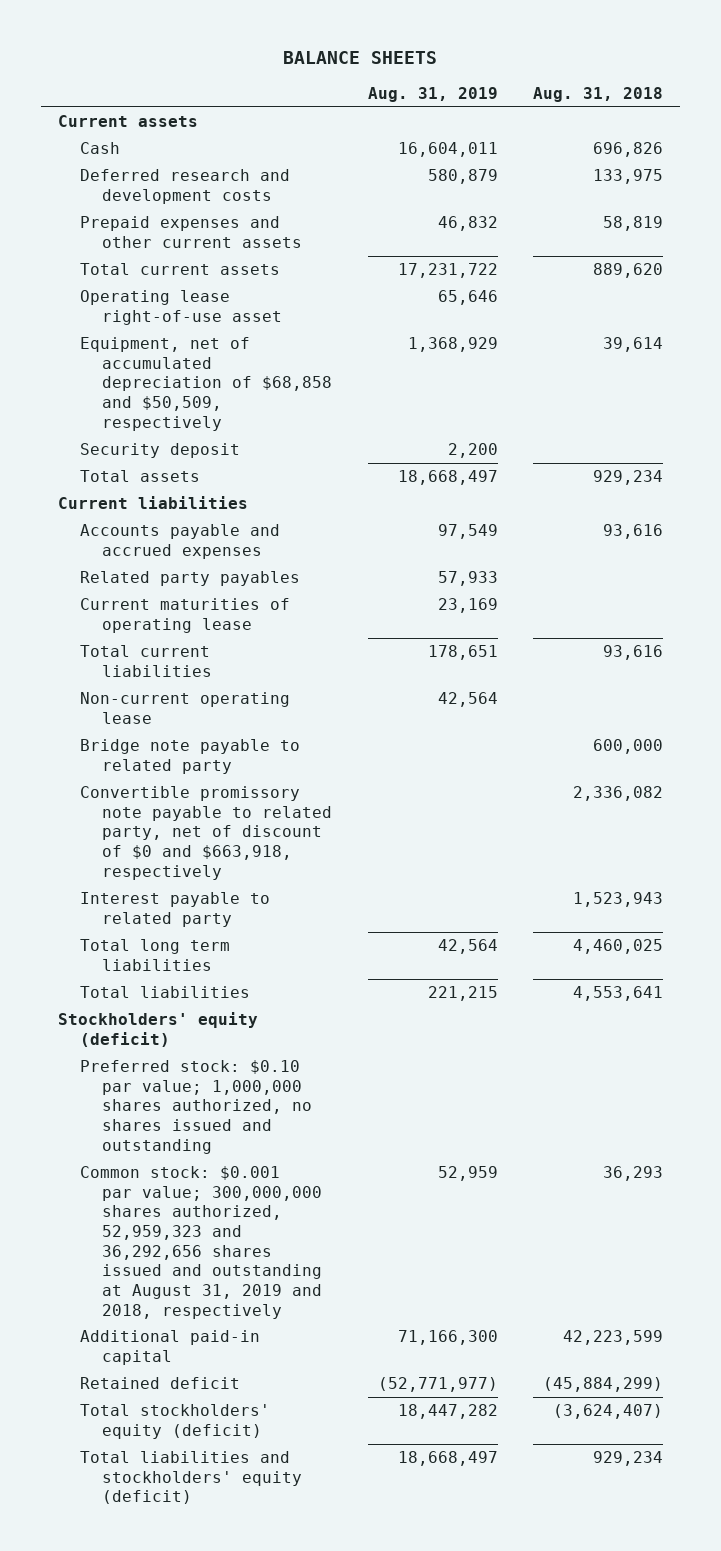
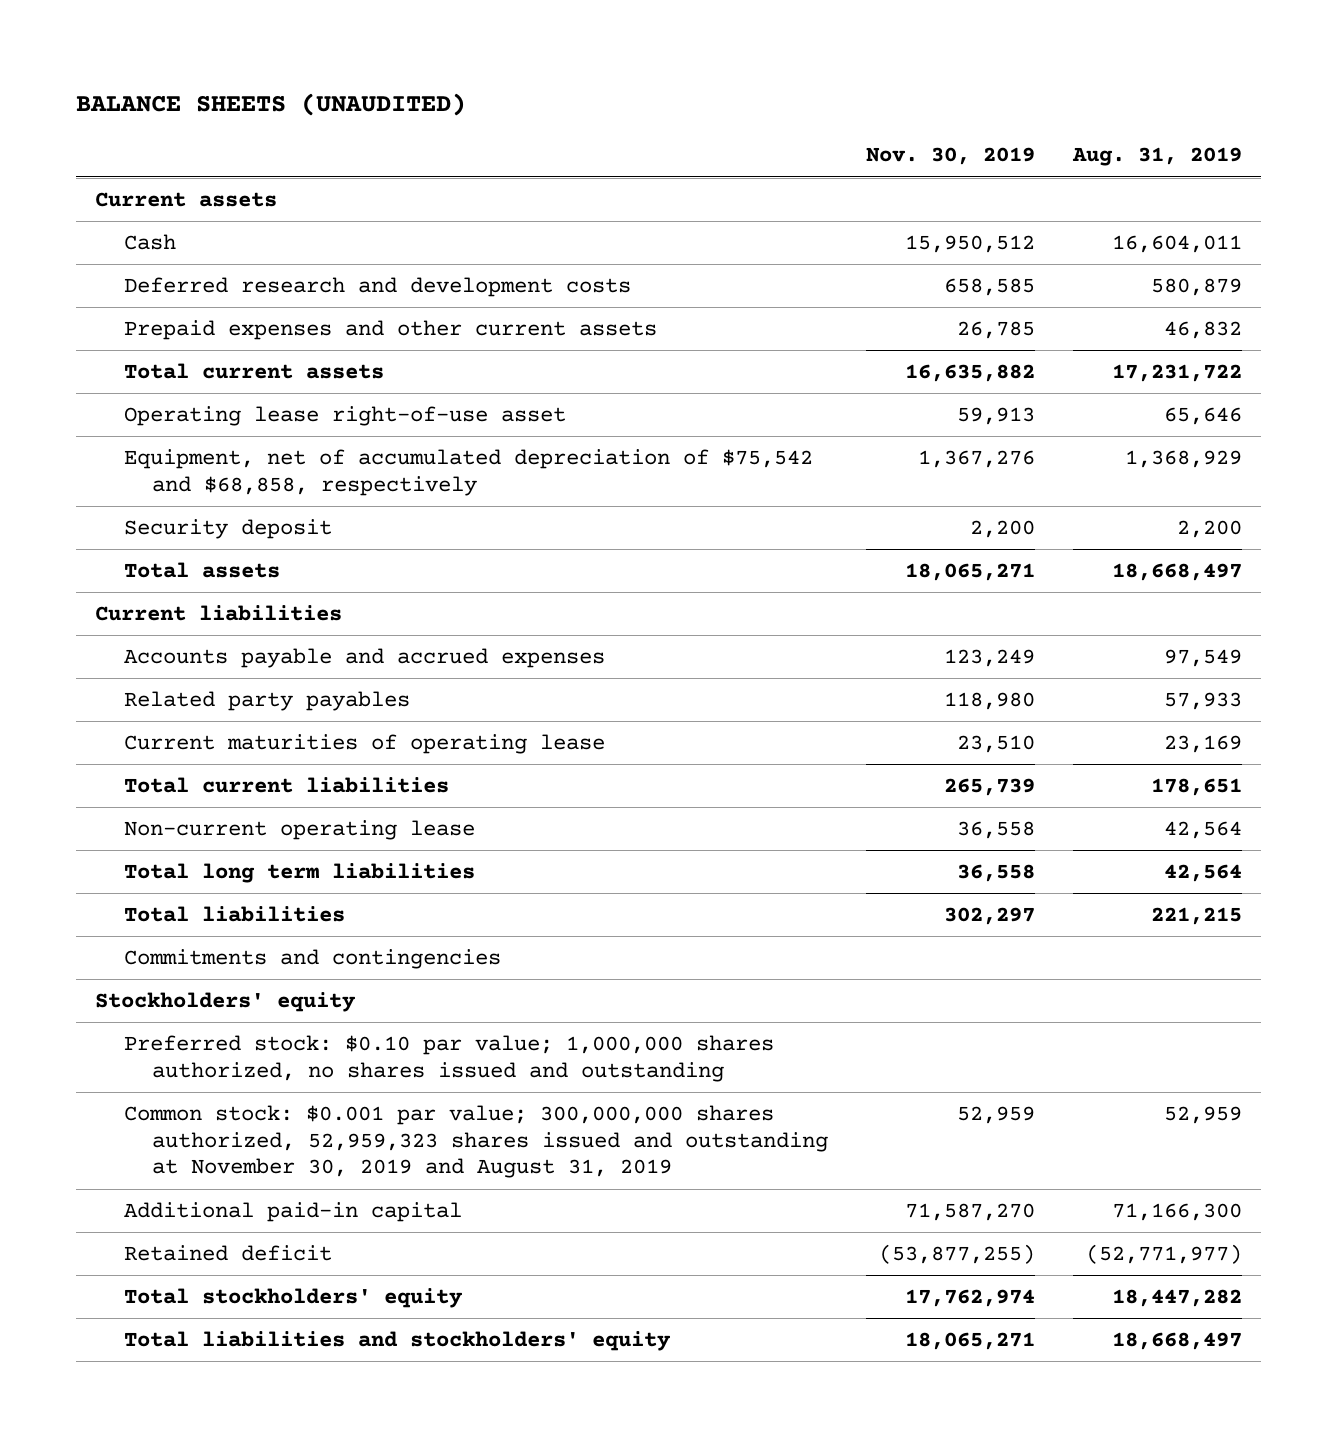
- BALANCE SHEETS
+ BALANCE SHEETS (UNAUDITED)
- | Aug. 31, 2019 | Aug. 31, 2018
+ | Nov. 30, 2019 | Aug. 31, 2019
- Equipment, net of accumulated depreciation of $68,858 and $50,509, respectively | 1,368,929 | 39,614
+ Equipment, net of accumulated depreciation of $75,542 and $68,858, respectively | 1,367,276 | 1,368,929
- Bridge note payable to related party | | 600,000
- Convertible promissory note payable to related party, net of discount of $0 and $663,918, respectively | | 2,336,082
- Interest payable to related party | | 1,523,943
- Stockholders' equity (deficit)
+ Commitments and contingencies
+ Stockholders' equity
- Common stock: $0.001 par value; 300,000,000 shares authorized, 52,959,323 and 36,292,656 shares issued and outstanding at August 31, 2019 and 2018, respectively | 52,959 | 36,293
+ Common stock: $0.001 par value; 300,000,000 shares authorized, 52,959,323 shares issued and outstanding at November 30, 2019 and August 31, 2019 | 52,959 | 52,959
- Total stockholders' equity (deficit) | 18,447,282 | (3,624,407)
- Total liabilities and stockholders' equity (deficit) | 18,668,497 | 929,234
+ Total stockholders' equity | 17,762,974 | 18,447,282
+ Total liabilities and stockholders' equity | 18,065,271 | 18,668,497

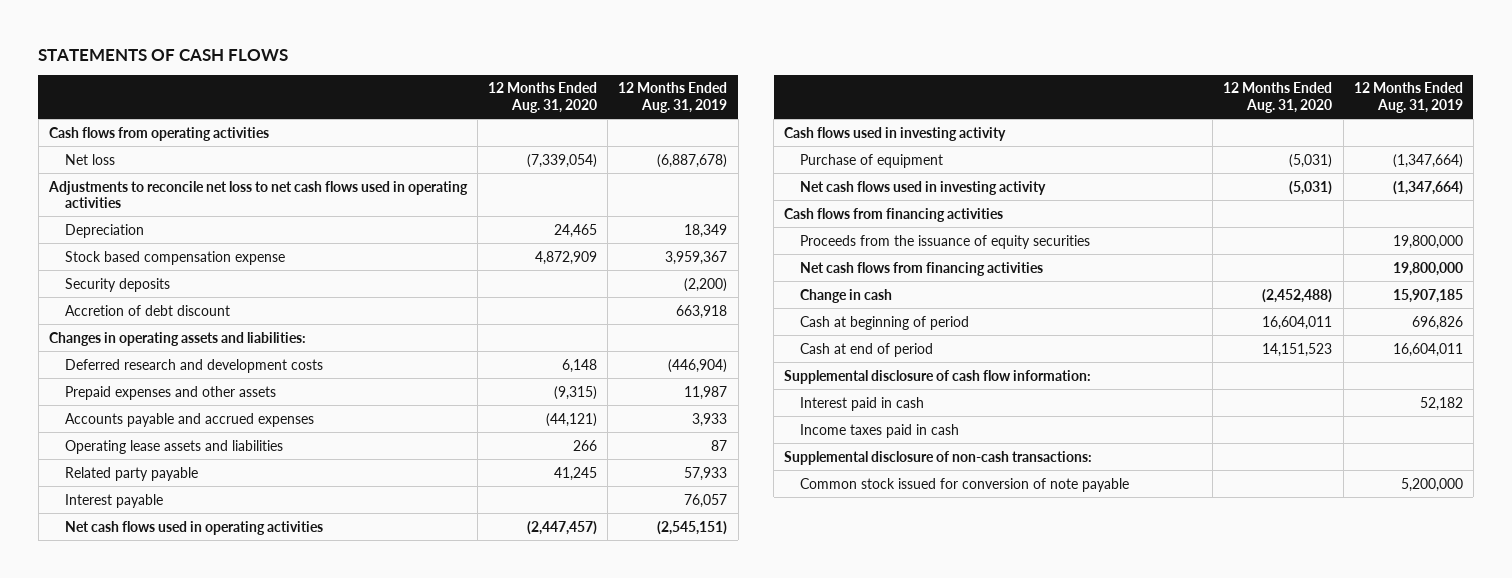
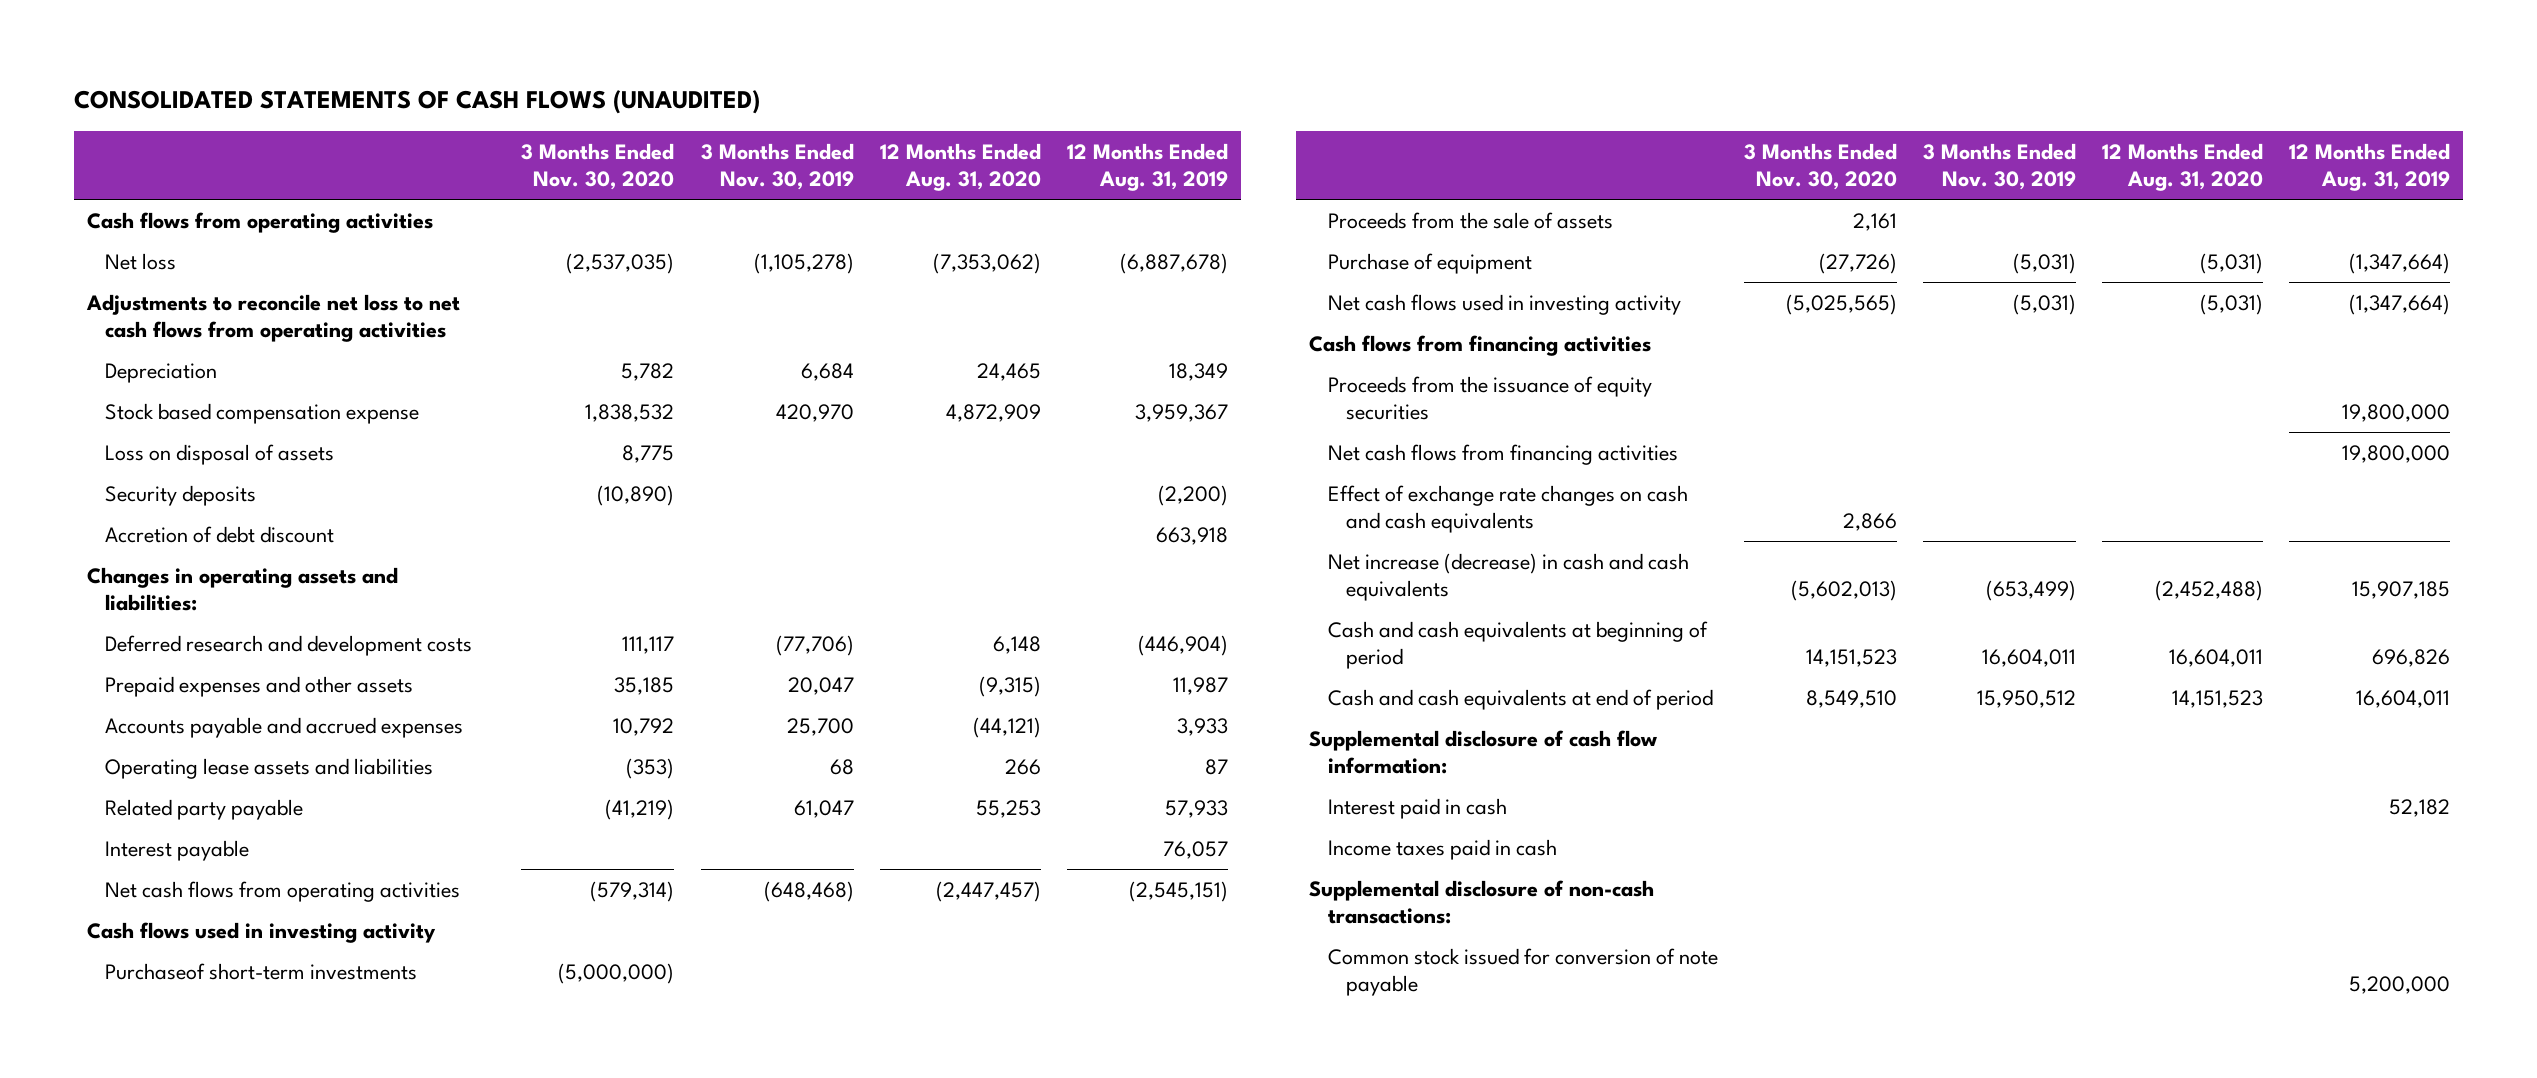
- STATEMENTS OF CASH FLOWS
+ CONSOLIDATED STATEMENTS OF CASH FLOWS (UNAUDITED)
- | 12 Months Ended Aug. 31, 2020 | 12 Months Ended Aug. 31, 2019
+ | 3 Months Ended Nov. 30, 2020 | 3 Months Ended Nov. 30, 2019 | 12 Months Ended Aug. 31, 2020 | 12 Months Ended Aug. 31, 2019
- Net loss | (7,339,054) | (6,887,678)
- Adjustments to reconcile net loss to net cash flows used in operating activities
+ Net loss | (2,537,035) | (1,105,278) | (7,353,062) | (6,887,678)
+ Adjustments to reconcile net loss to net cash flows from operating activities
+ Loss on disposal of assets | 8,775 | | |
- Related party payable | 41,245 | 57,933
+ Related party payable | (41,219) | 61,047 | 55,253 | 57,933
- Net cash flows used in operating activities | (2,447,457) | (2,545,151)
+ Net cash flows from operating activities | (579,314) | (648,468) | (2,447,457) | (2,545,151)
+ Purchaseof short-term investments | (5,000,000) | | |
+ Proceeds from the sale of assets | 2,161 | | |
- Change in cash | (2,452,488) | 15,907,185
- Cash at beginning of period | 16,604,011 | 696,826
- Cash at end of period | 14,151,523 | 16,604,011
+ Effect of exchange rate changes on cash and cash equivalents | 2,866 | | |
+ Net increase (decrease) in cash and cash equivalents | (5,602,013) | (653,499) | (2,452,488) | 15,907,185
+ Cash and cash equivalents at beginning of period | 14,151,523 | 16,604,011 | 16,604,011 | 696,826
+ Cash and cash equivalents at end of period | 8,549,510 | 15,950,512 | 14,151,523 | 16,604,011

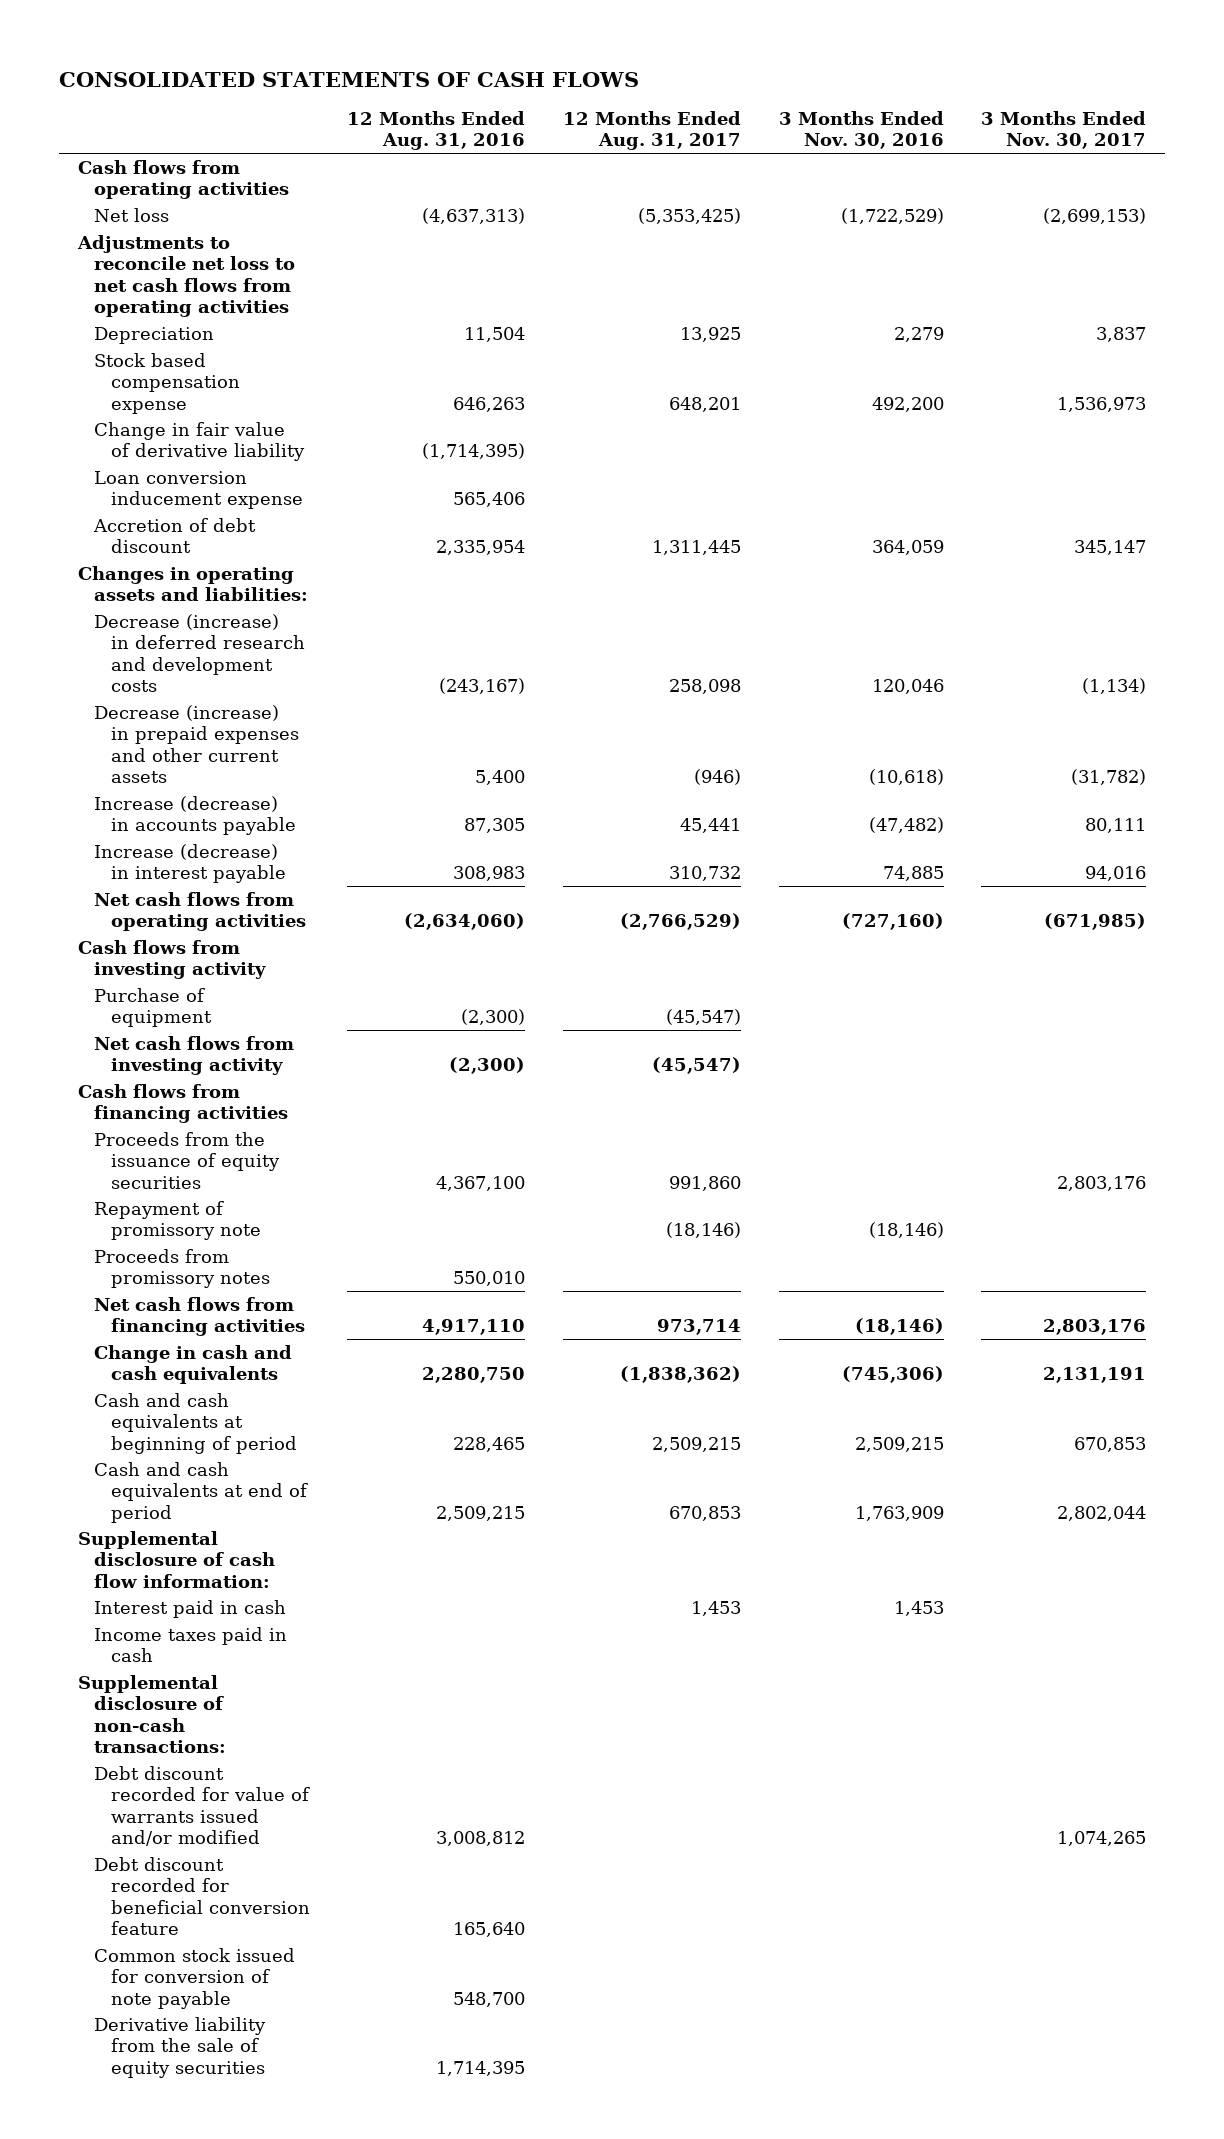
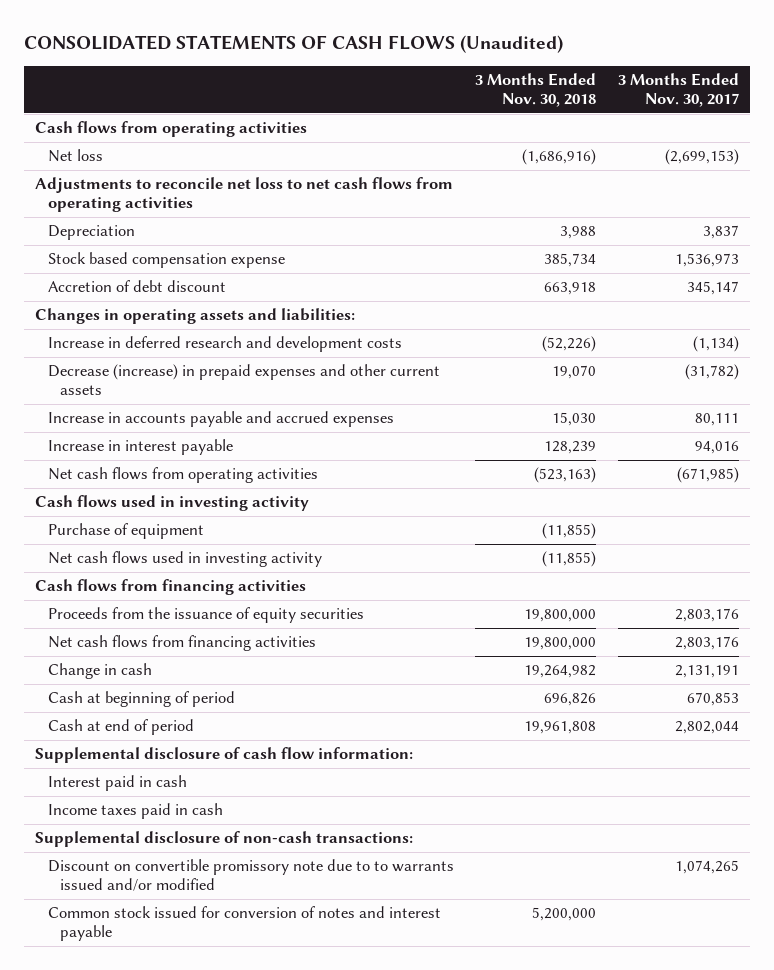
- CONSOLIDATED STATEMENTS OF CASH FLOWS
+ CONSOLIDATED STATEMENTS OF CASH FLOWS (Unaudited)
- | 12 Months Ended Aug. 31, 2016 | 12 Months Ended Aug. 31, 2017 | 3 Months Ended Nov. 30, 2016 | 3 Months Ended Nov. 30, 2017
+ | 3 Months Ended Nov. 30, 2018 | 3 Months Ended Nov. 30, 2017
- Change in fair value of derivative liability | (1,714,395) | | |
- Loan conversion inducement expense | 565,406 | | |
- Decrease (increase) in deferred research and development costs | (243,167) | 258,098 | 120,046 | (1,134)
+ Increase in deferred research and development costs | (52,226) | (1,134)
- Increase (decrease) in accounts payable | 87,305 | 45,441 | (47,482) | 80,111
- Increase (decrease) in interest payable | 308,983 | 310,732 | 74,885 | 94,016
+ Increase in accounts payable and accrued expenses | 15,030 | 80,111
+ Increase in interest payable | 128,239 | 94,016
- Cash flows from investing activity
+ Cash flows used in investing activity
- Net cash flows from investing activity | (2,300) | (45,547) | |
+ Net cash flows used in investing activity | (11,855) |
- Repayment of promissory note | | (18,146) | (18,146) |
- Proceeds from promissory notes | 550,010 | | |
- Change in cash and cash equivalents | 2,280,750 | (1,838,362) | (745,306) | 2,131,191
- Cash and cash equivalents at beginning of period | 228,465 | 2,509,215 | 2,509,215 | 670,853
- Cash and cash equivalents at end of period | 2,509,215 | 670,853 | 1,763,909 | 2,802,044
+ Change in cash | 19,264,982 | 2,131,191
+ Cash at beginning of period | 696,826 | 670,853
+ Cash at end of period | 19,961,808 | 2,802,044
- Debt discount recorded for value of warrants issued and/or modified | 3,008,812 | | | 1,074,265
- Debt discount recorded for beneficial conversion feature | 165,640 | | |
- Common stock issued for conversion of note payable | 548,700 | | |
- Derivative liability from the sale of equity securities | 1,714,395 | | |
+ Discount on convertible promissory note due to to warrants issued and/or modified | | 1,074,265
+ Common stock issued for conversion of notes and interest payable | 5,200,000 |

